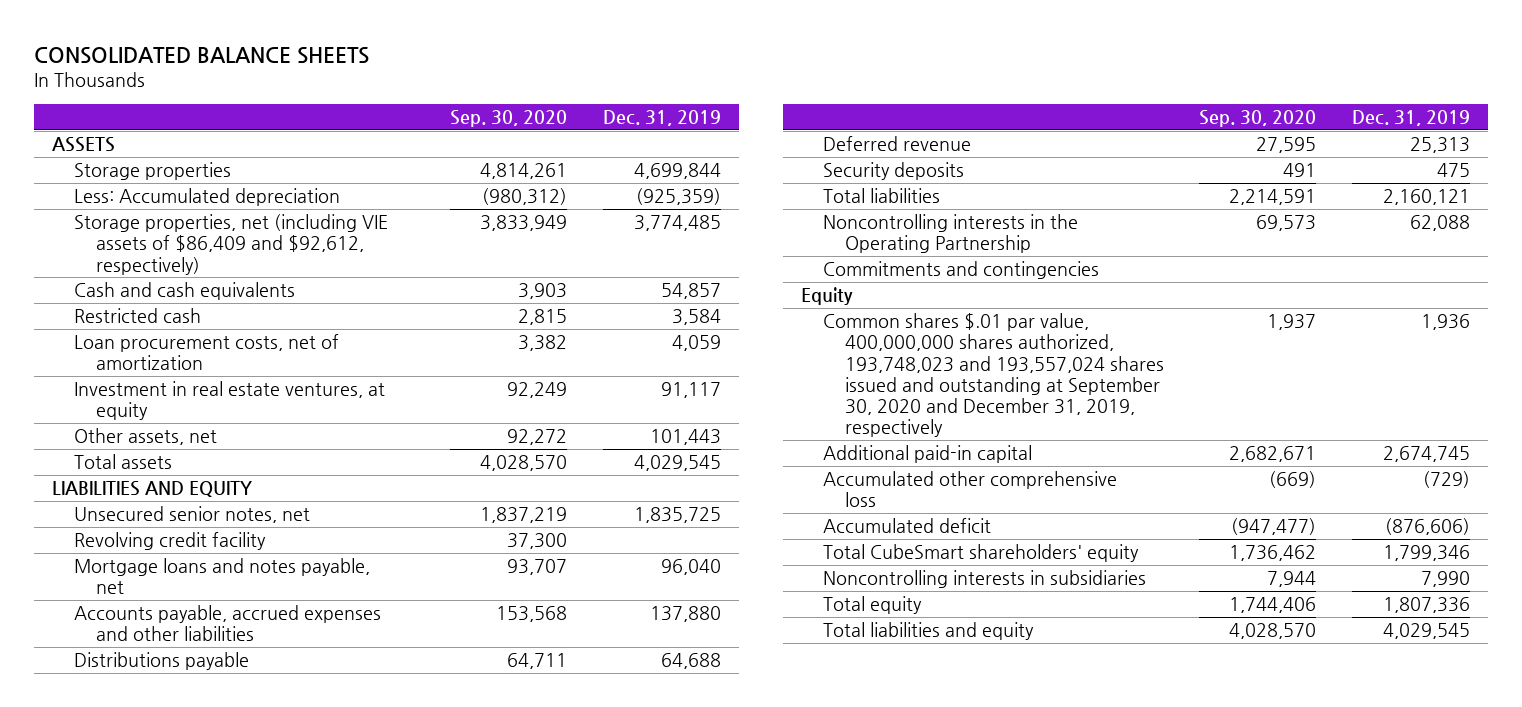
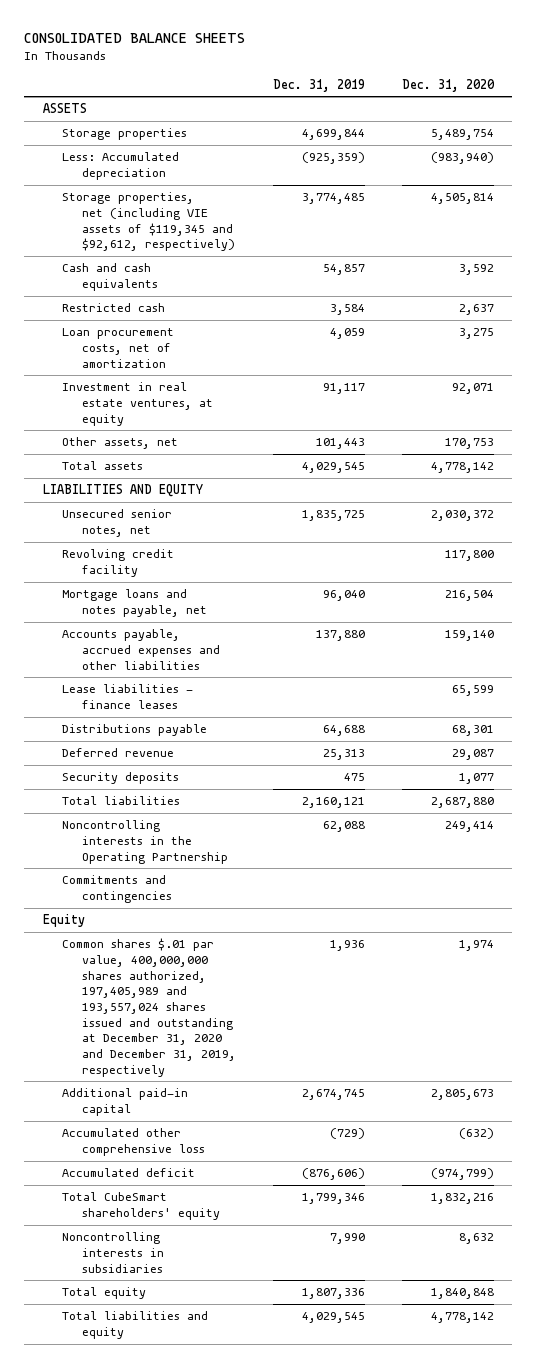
- | Sep. 30, 2020 | Dec. 31, 2019
+ | Dec. 31, 2019 | Dec. 31, 2020
- Storage properties, net (including VIE assets of $86,409 and $92,612, respectively) | 3,833,949 | 3,774,485
+ Storage properties, net (including VIE assets of $119,345 and $92,612, respectively) | 3,774,485 | 4,505,814
+ Lease liabilities - finance leases | | 65,599
- Common shares $.01 par value, 400,000,000 shares authorized, 193,748,023 and 193,557,024 shares issued and outstanding at September 30, 2020 and December 31, 2019, respectively | 1,937 | 1,936
+ Common shares $.01 par value, 400,000,000 shares authorized, 197,405,989 and 193,557,024 shares issued and outstanding at December 31, 2020 and December 31, 2019, respectively | 1,936 | 1,974

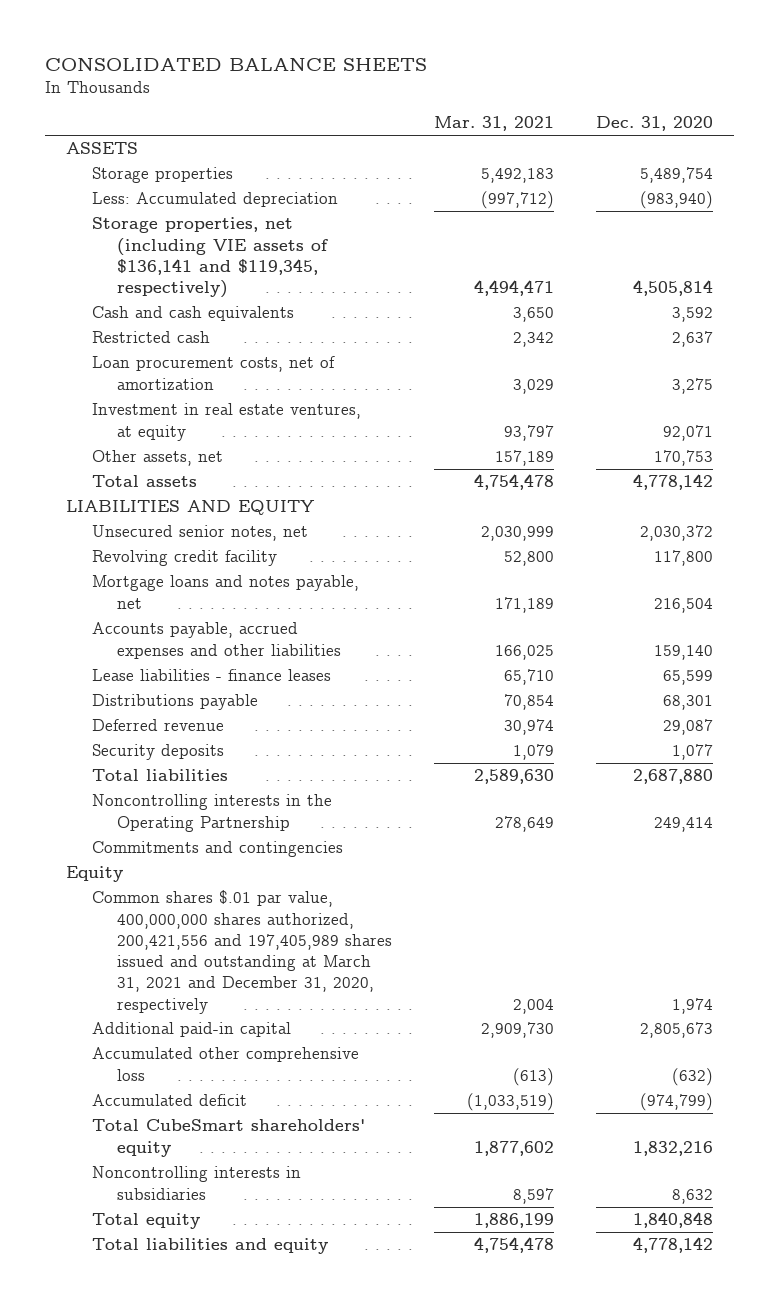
- | Dec. 31, 2019 | Dec. 31, 2020
+ | Mar. 31, 2021 | Dec. 31, 2020
- Storage properties, net (including VIE assets of $119,345 and $92,612, respectively) | 3,774,485 | 4,505,814
+ Storage properties, net (including VIE assets of $136,141 and $119,345, respectively) | 4,494,471 | 4,505,814
- Common shares $.01 par value, 400,000,000 shares authorized, 197,405,989 and 193,557,024 shares issued and outstanding at December 31, 2020 and December 31, 2019, respectively | 1,936 | 1,974
+ Common shares $.01 par value, 400,000,000 shares authorized, 200,421,556 and 197,405,989 shares issued and outstanding at March 31, 2021 and December 31, 2020, respectively | 2,004 | 1,974

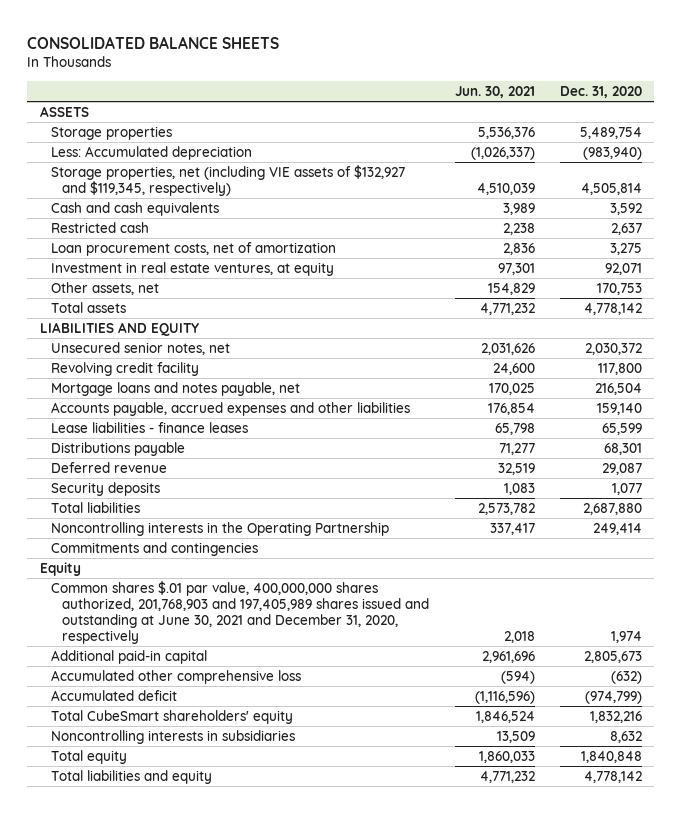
- | Mar. 31, 2021 | Dec. 31, 2020
+ | Jun. 30, 2021 | Dec. 31, 2020
- Storage properties, net (including VIE assets of $136,141 and $119,345, respectively) | 4,494,471 | 4,505,814
+ Storage properties, net (including VIE assets of $132,927 and $119,345, respectively) | 4,510,039 | 4,505,814
- Common shares $.01 par value, 400,000,000 shares authorized, 200,421,556 and 197,405,989 shares issued and outstanding at March 31, 2021 and December 31, 2020, respectively | 2,004 | 1,974
+ Common shares $.01 par value, 400,000,000 shares authorized, 201,768,903 and 197,405,989 shares issued and outstanding at June 30, 2021 and December 31, 2020, respectively | 2,018 | 1,974

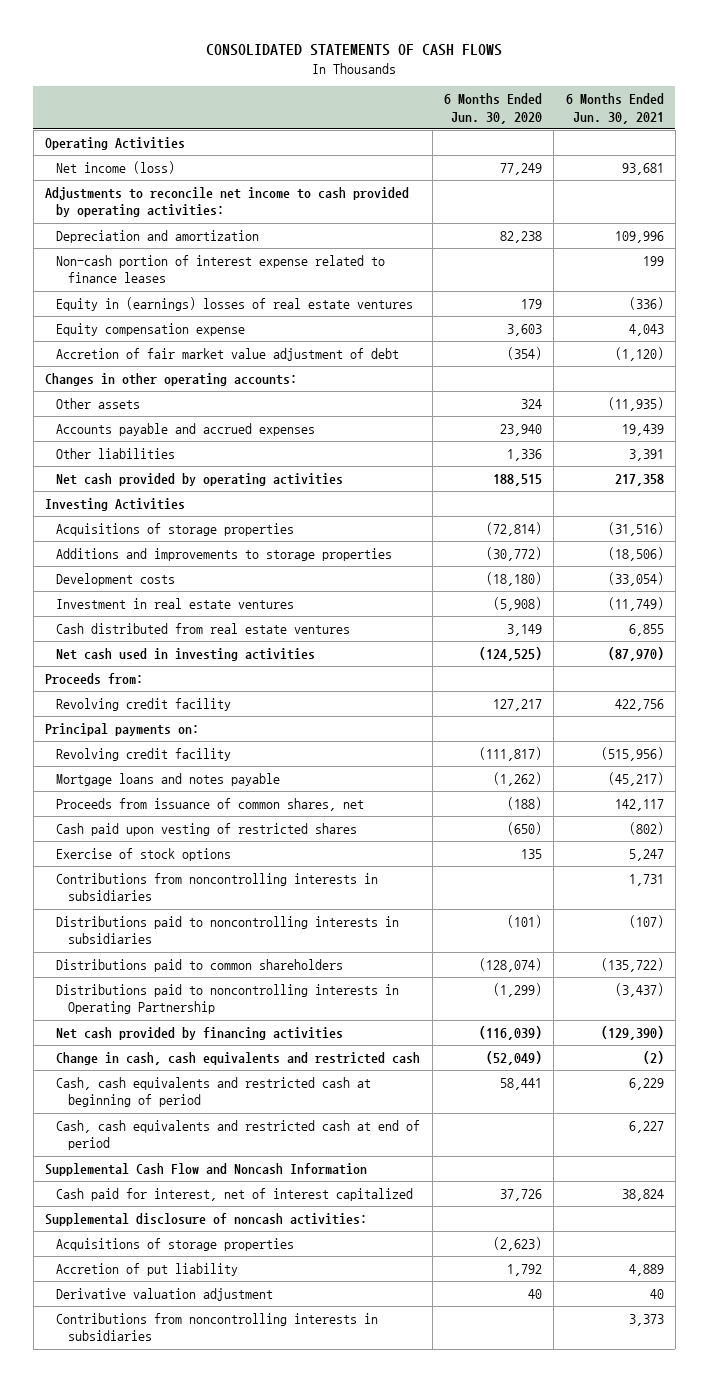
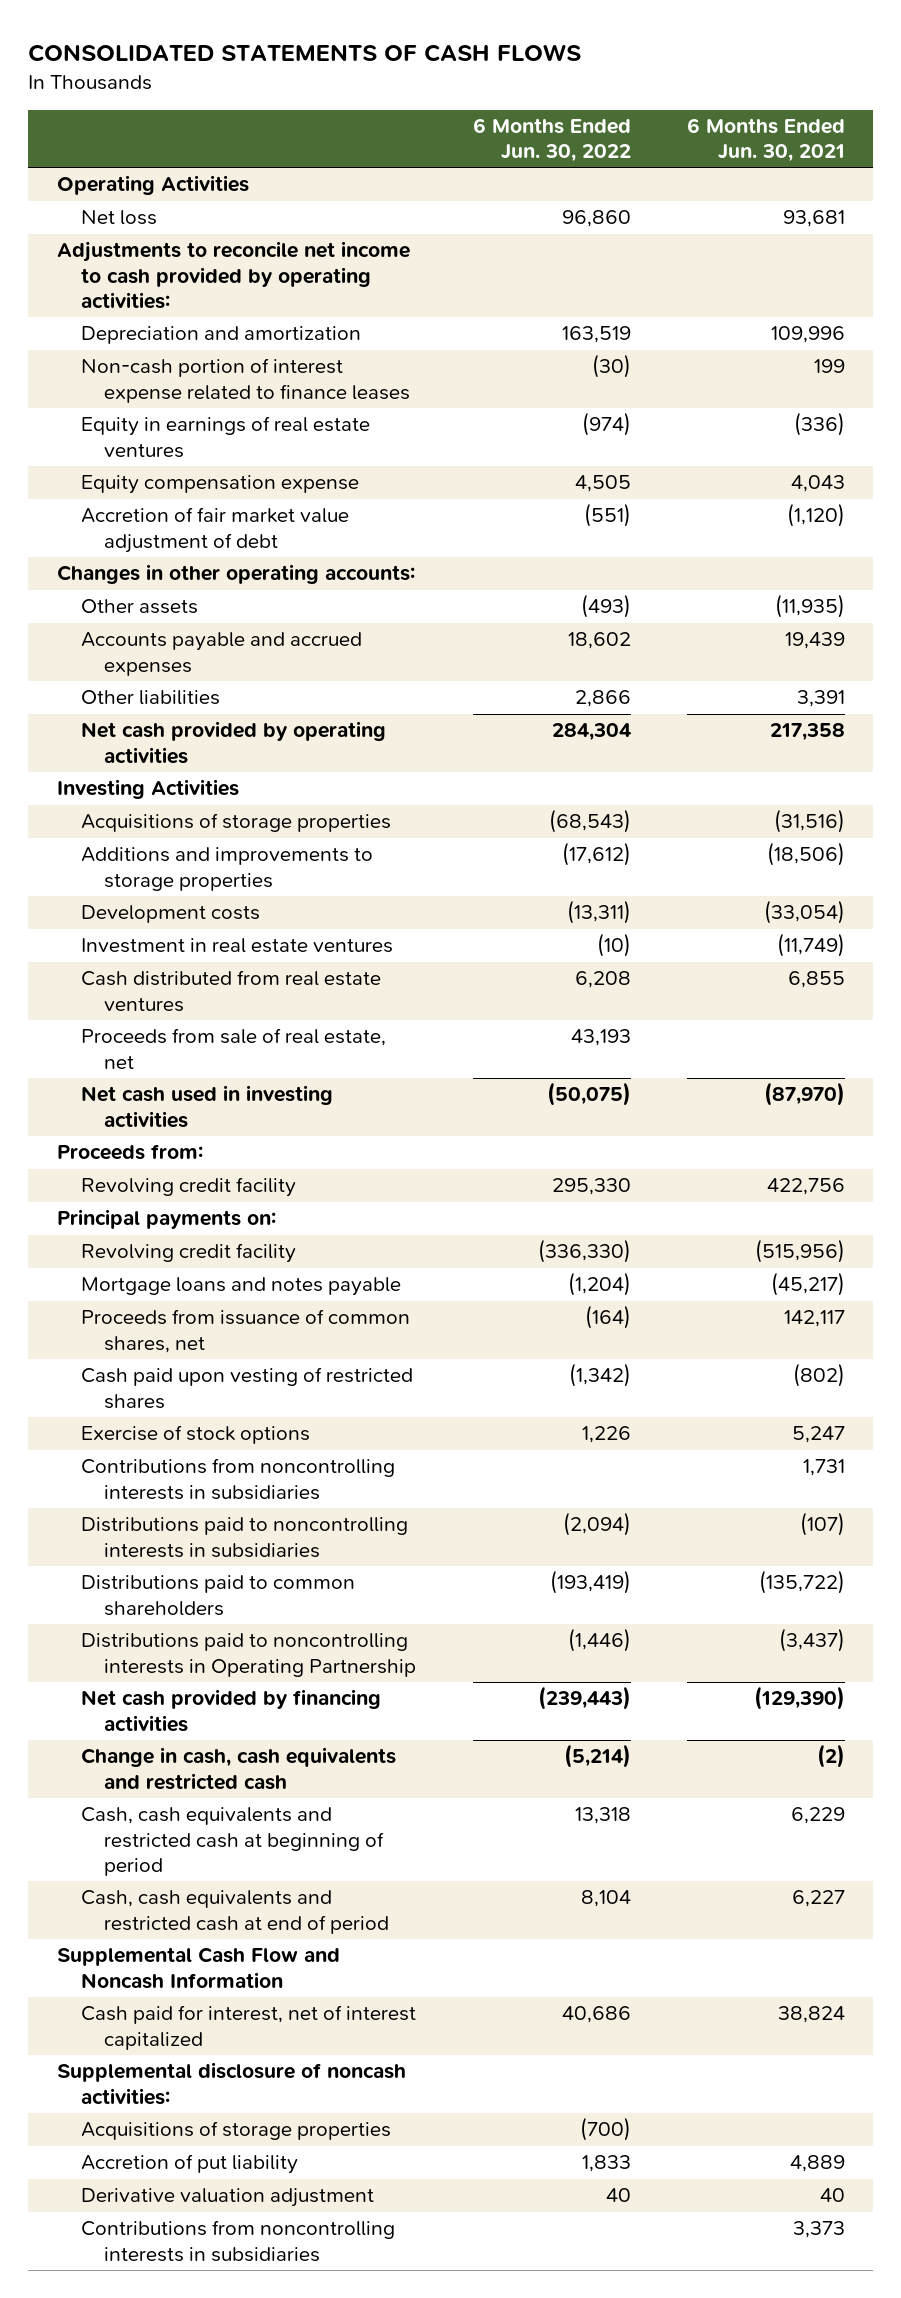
- | 6 Months Ended Jun. 30, 2020 | 6 Months Ended Jun. 30, 2021
+ | 6 Months Ended Jun. 30, 2022 | 6 Months Ended Jun. 30, 2021
- Net income (loss) | 77,249 | 93,681
+ Net loss | 96,860 | 93,681
- Equity in (earnings) losses of real estate ventures | 179 | (336)
+ Equity in earnings of real estate ventures | (974) | (336)
+ Proceeds from sale of real estate, net | 43,193 |

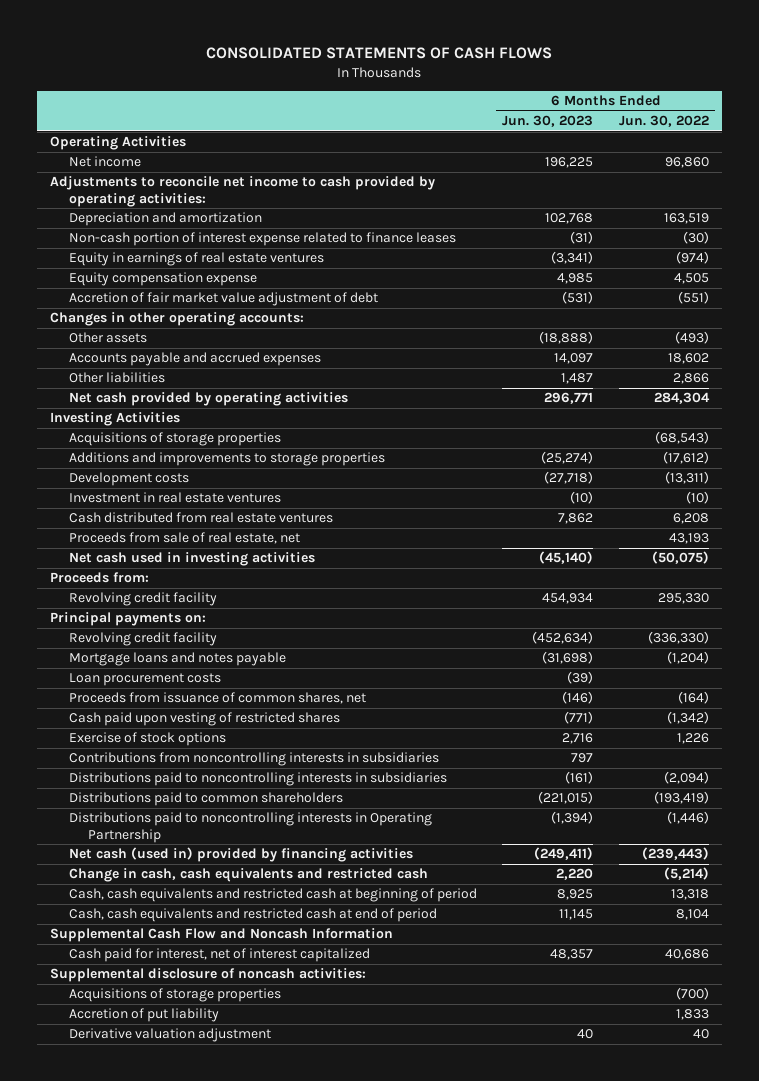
- | 6 Months Ended Jun. 30, 2022 | 6 Months Ended Jun. 30, 2021
+ | 6 Months Ended Jun. 30, 2023 | 6 Months Ended Jun. 30, 2022
- Net loss | 96,860 | 93,681
+ Net income | 196,225 | 96,860
+ Loan procurement costs | (39) |
- Net cash provided by financing activities | (239,443) | (129,390)
+ Net cash (used in) provided by financing activities | (249,411) | (239,443)
- Contributions from noncontrolling interests in subsidiaries | | 3,373

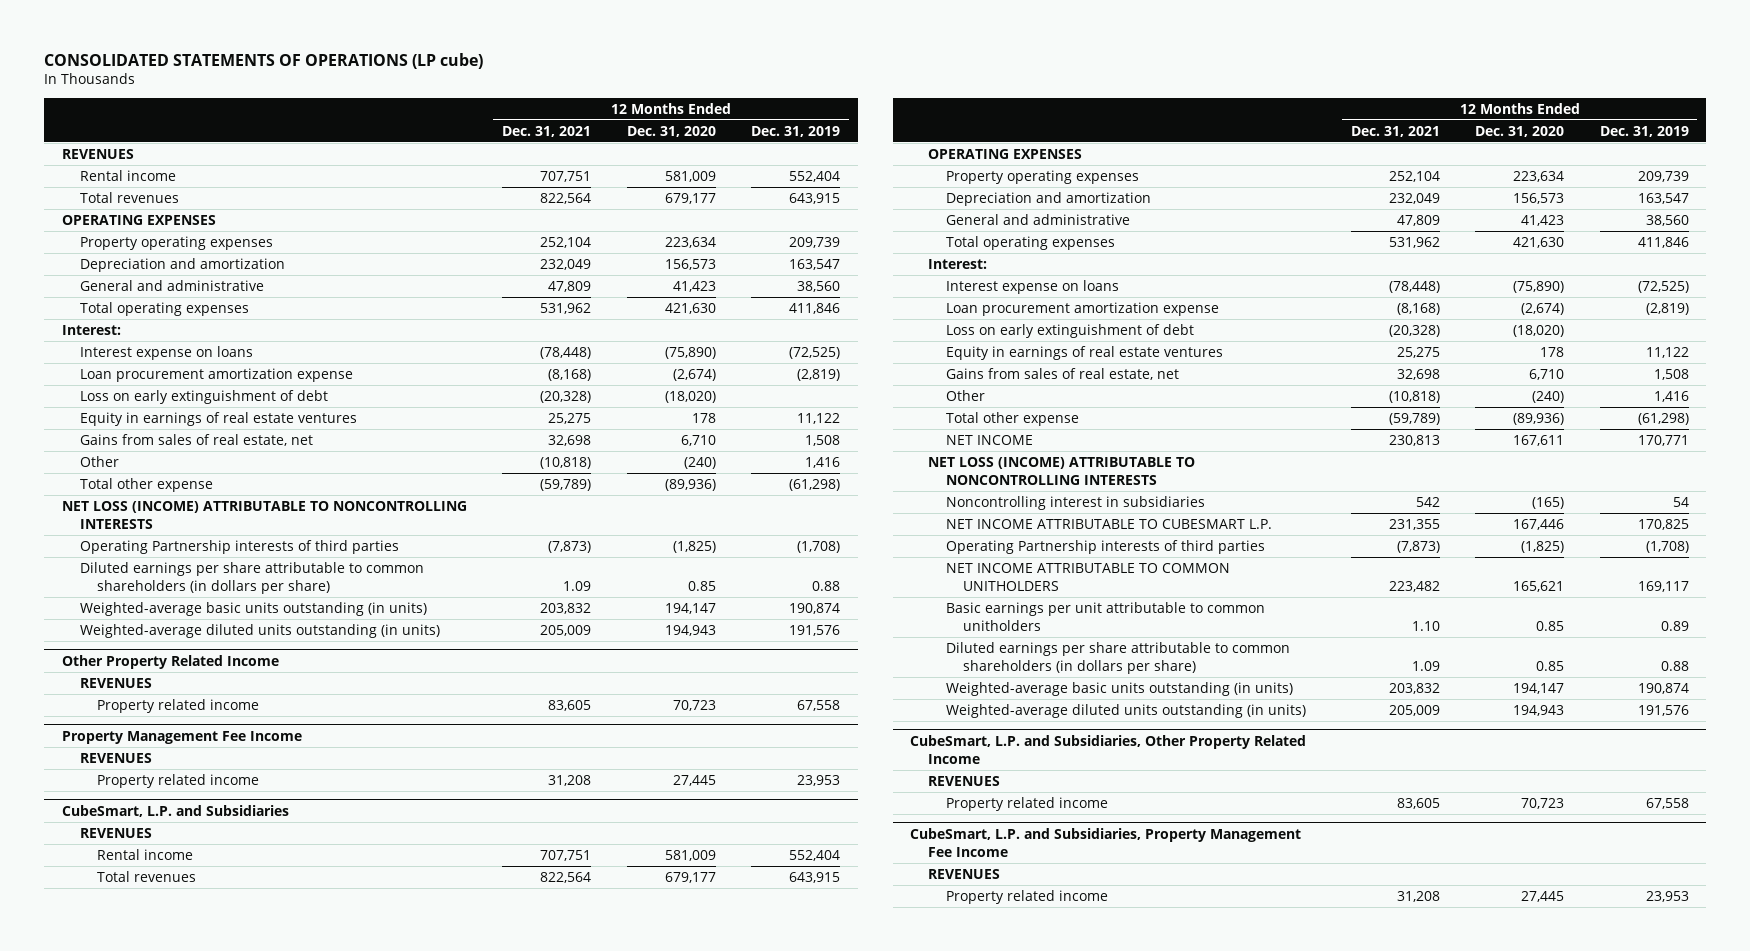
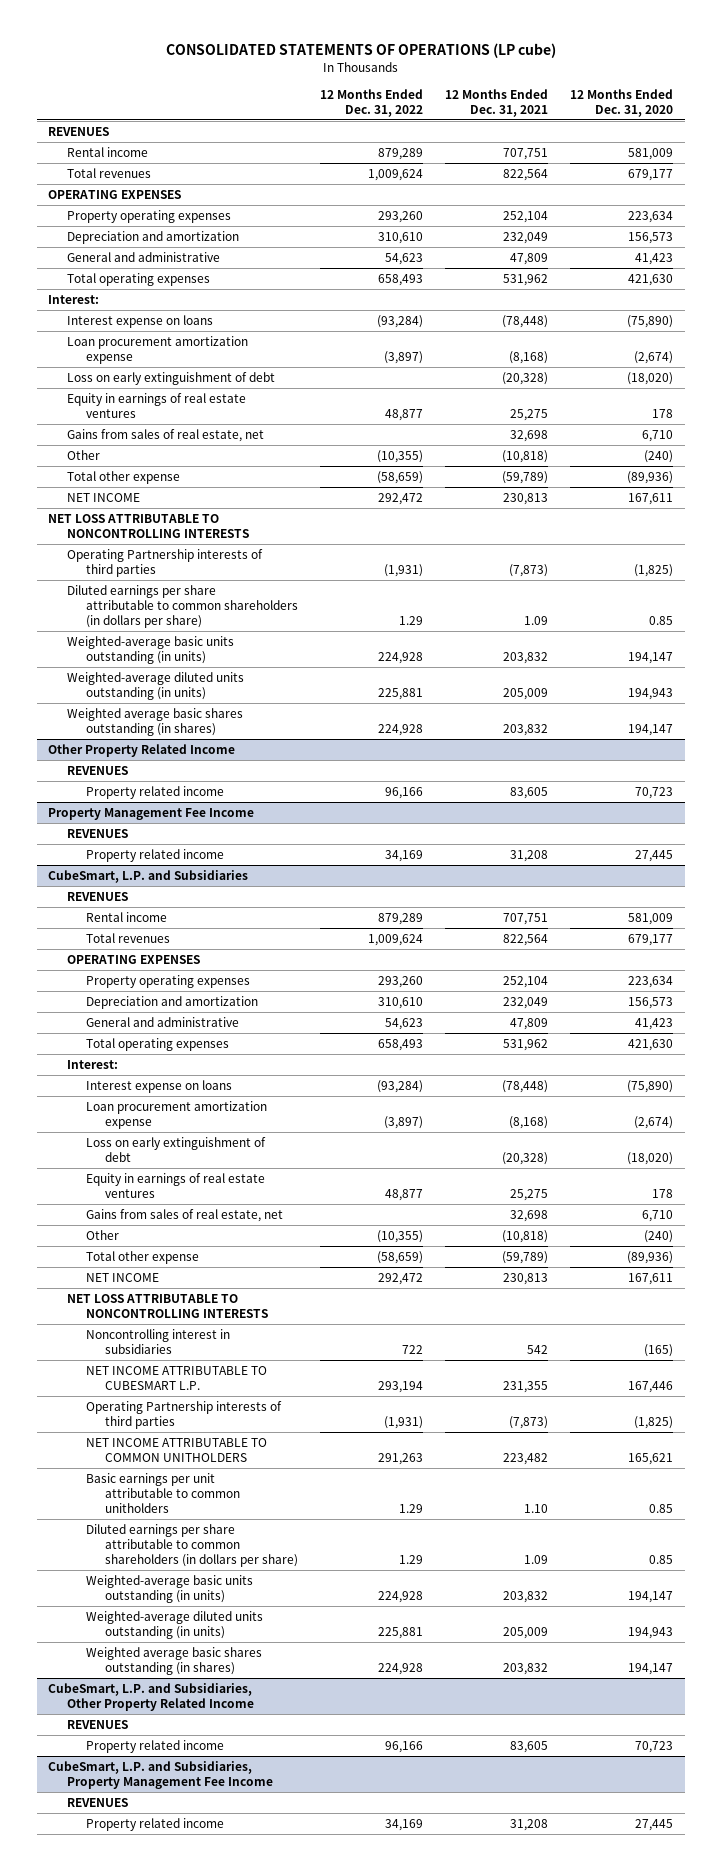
- | 12 Months Ended Dec. 31, 2021 | 12 Months Ended Dec. 31, 2020 | 12 Months Ended Dec. 31, 2019
+ | 12 Months Ended Dec. 31, 2022 | 12 Months Ended Dec. 31, 2021 | 12 Months Ended Dec. 31, 2020
- NET LOSS (INCOME) ATTRIBUTABLE TO NONCONTROLLING INTERESTS
+ NET INCOME | 292,472 | 230,813 | 167,611
+ NET LOSS ATTRIBUTABLE TO NONCONTROLLING INTERESTS
+ Weighted average basic shares outstanding (in shares) | 224,928 | 203,832 | 194,147
@ CubeSmart, L.P. and Subsidiaries
- NET LOSS (INCOME) ATTRIBUTABLE TO NONCONTROLLING INTERESTS
+ NET LOSS ATTRIBUTABLE TO NONCONTROLLING INTERESTS
+ Weighted average basic shares outstanding (in shares) | 224,928 | 203,832 | 194,147

